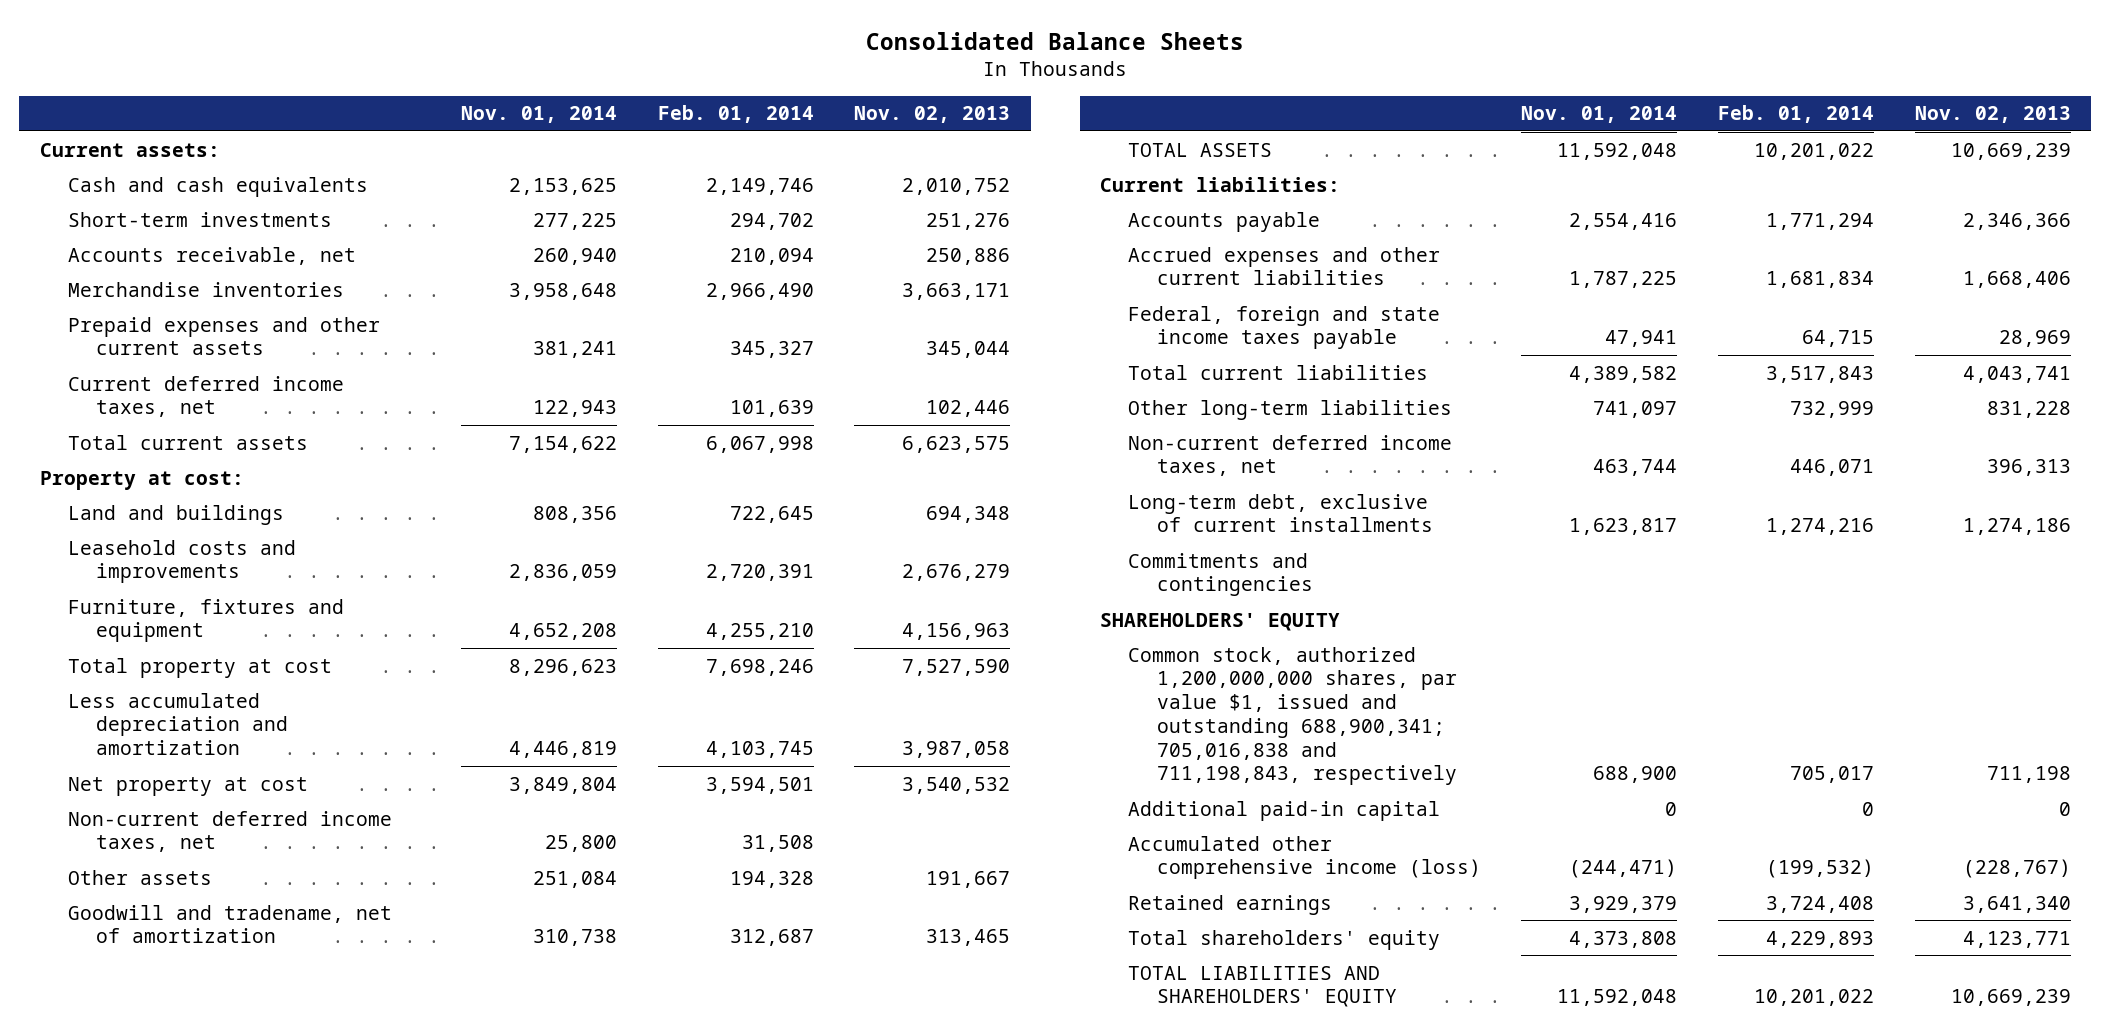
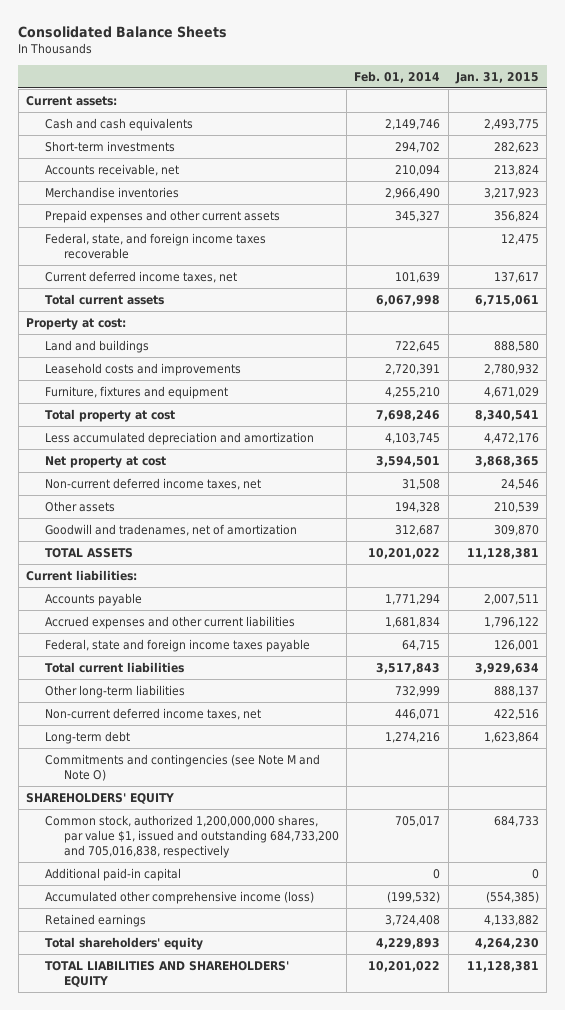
- | Nov. 01, 2014 | Feb. 01, 2014 | Nov. 02, 2013
+ | Feb. 01, 2014 | Jan. 31, 2015
+ Federal, state, and foreign income taxes recoverable | | 12,475
- Goodwill and tradename, net of amortization | 310,738 | 312,687 | 313,465
+ Goodwill and tradenames, net of amortization | 312,687 | 309,870
- Federal, foreign and state income taxes payable | 47,941 | 64,715 | 28,969
+ Federal, state and foreign income taxes payable | 64,715 | 126,001
- Long-term debt, exclusive of current installments | 1,623,817 | 1,274,216 | 1,274,186
- Commitments and contingencies
+ Long-term debt | 1,274,216 | 1,623,864
+ Commitments and contingencies (see Note M and Note O)
- Common stock, authorized 1,200,000,000 shares, par value $1, issued and outstanding 688,900,341; 705,016,838 and 711,198,843, respectively | 688,900 | 705,017 | 711,198
+ Common stock, authorized 1,200,000,000 shares, par value $1, issued and outstanding 684,733,200 and 705,016,838, respectively | 705,017 | 684,733

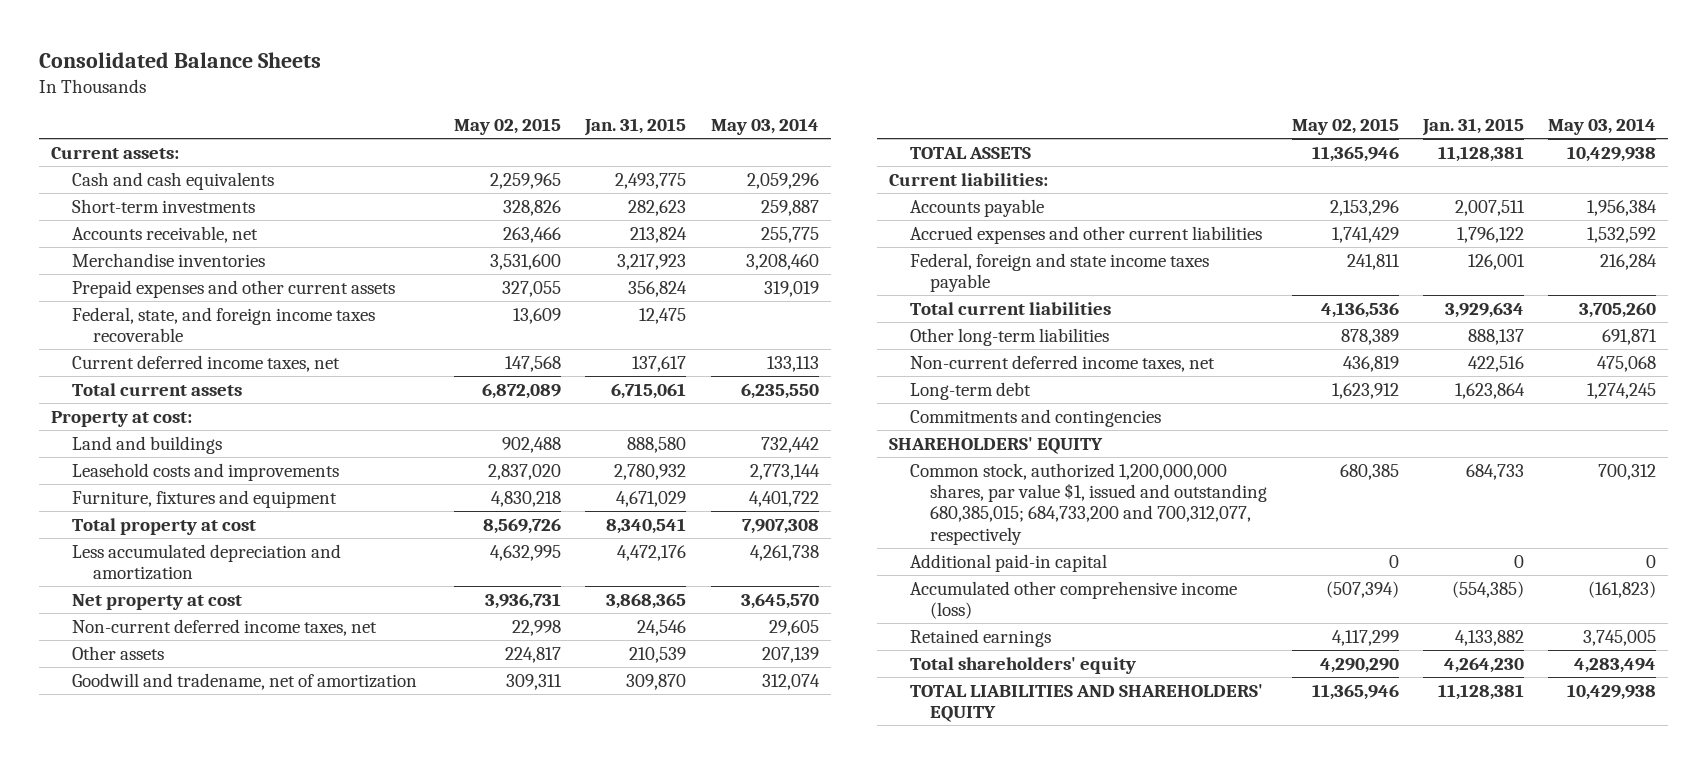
- | Feb. 01, 2014 | Jan. 31, 2015
+ | May 02, 2015 | Jan. 31, 2015 | May 03, 2014
- Goodwill and tradenames, net of amortization | 312,687 | 309,870
+ Goodwill and tradename, net of amortization | 309,311 | 309,870 | 312,074
- Federal, state and foreign income taxes payable | 64,715 | 126,001
+ Federal, foreign and state income taxes payable | 241,811 | 126,001 | 216,284
- Commitments and contingencies (see Note M and Note O)
+ Commitments and contingencies
- Common stock, authorized 1,200,000,000 shares, par value $1, issued and outstanding 684,733,200 and 705,016,838, respectively | 705,017 | 684,733
+ Common stock, authorized 1,200,000,000 shares, par value $1, issued and outstanding 680,385,015; 684,733,200 and 700,312,077, respectively | 680,385 | 684,733 | 700,312

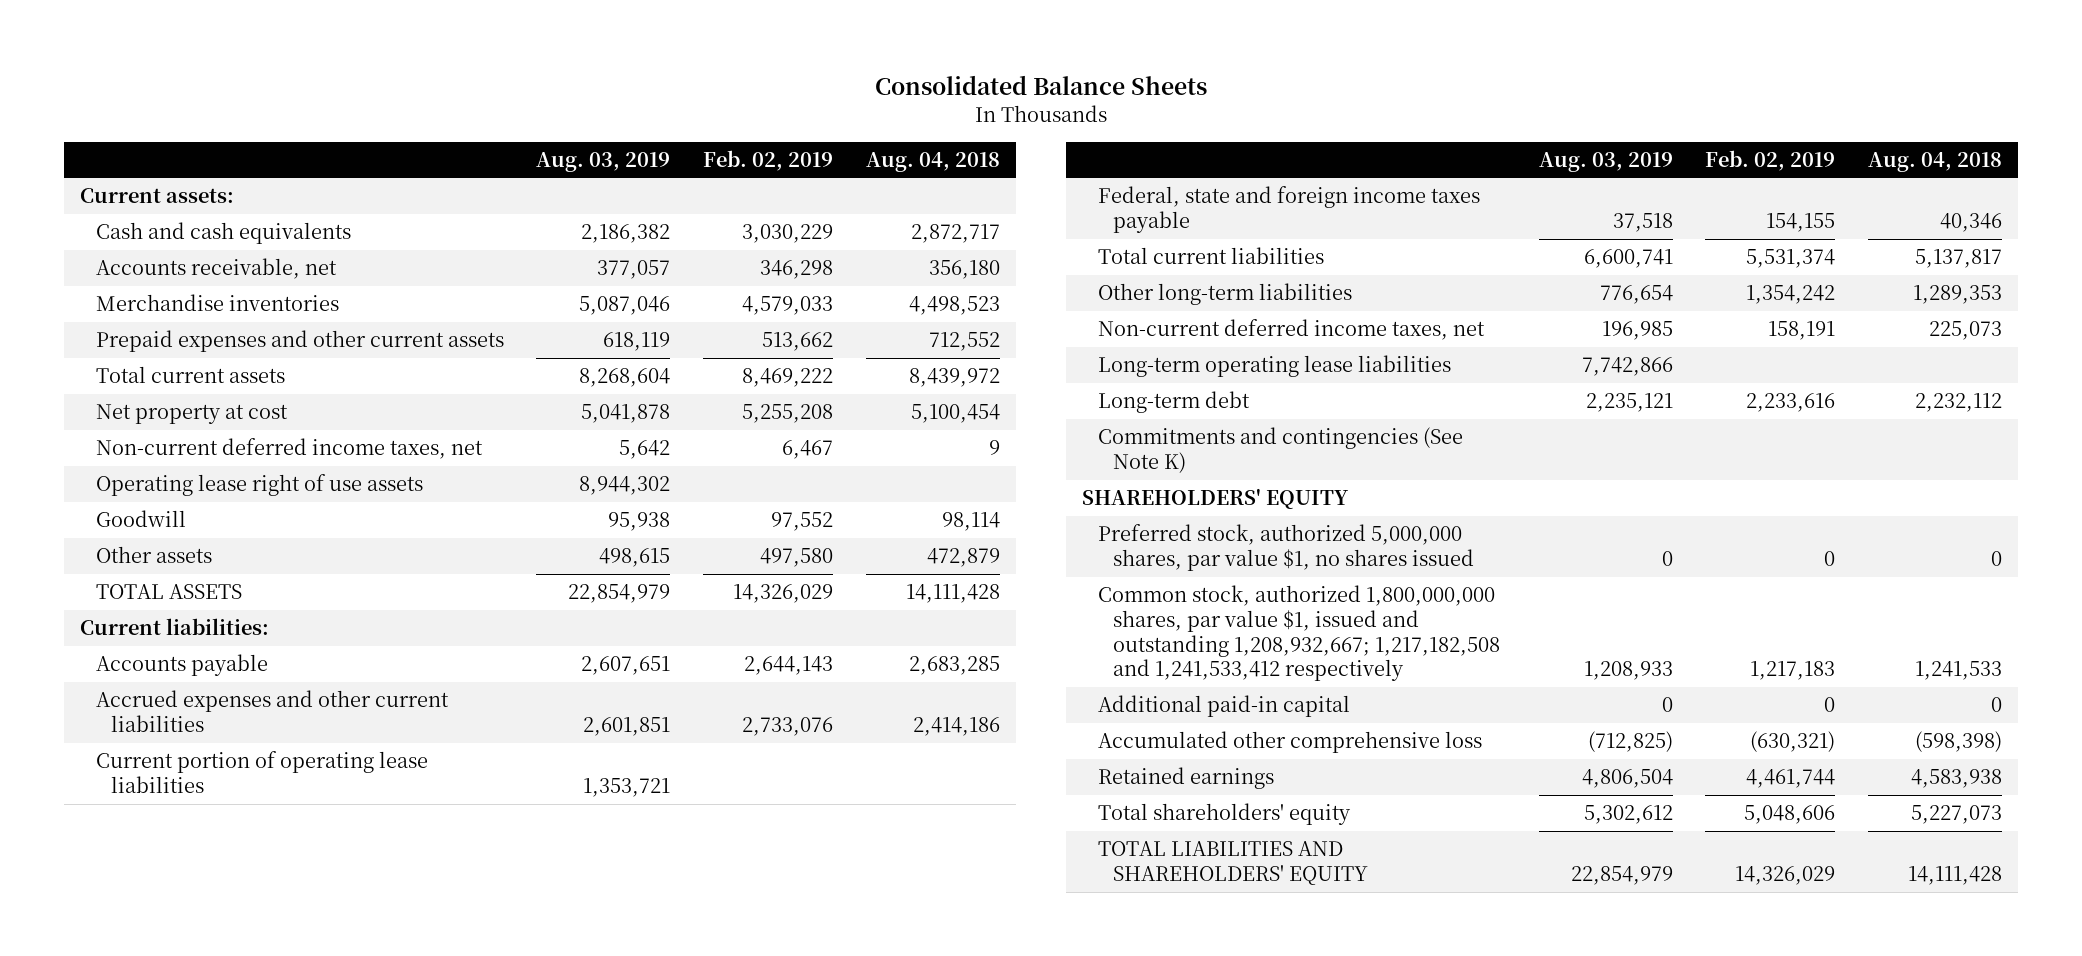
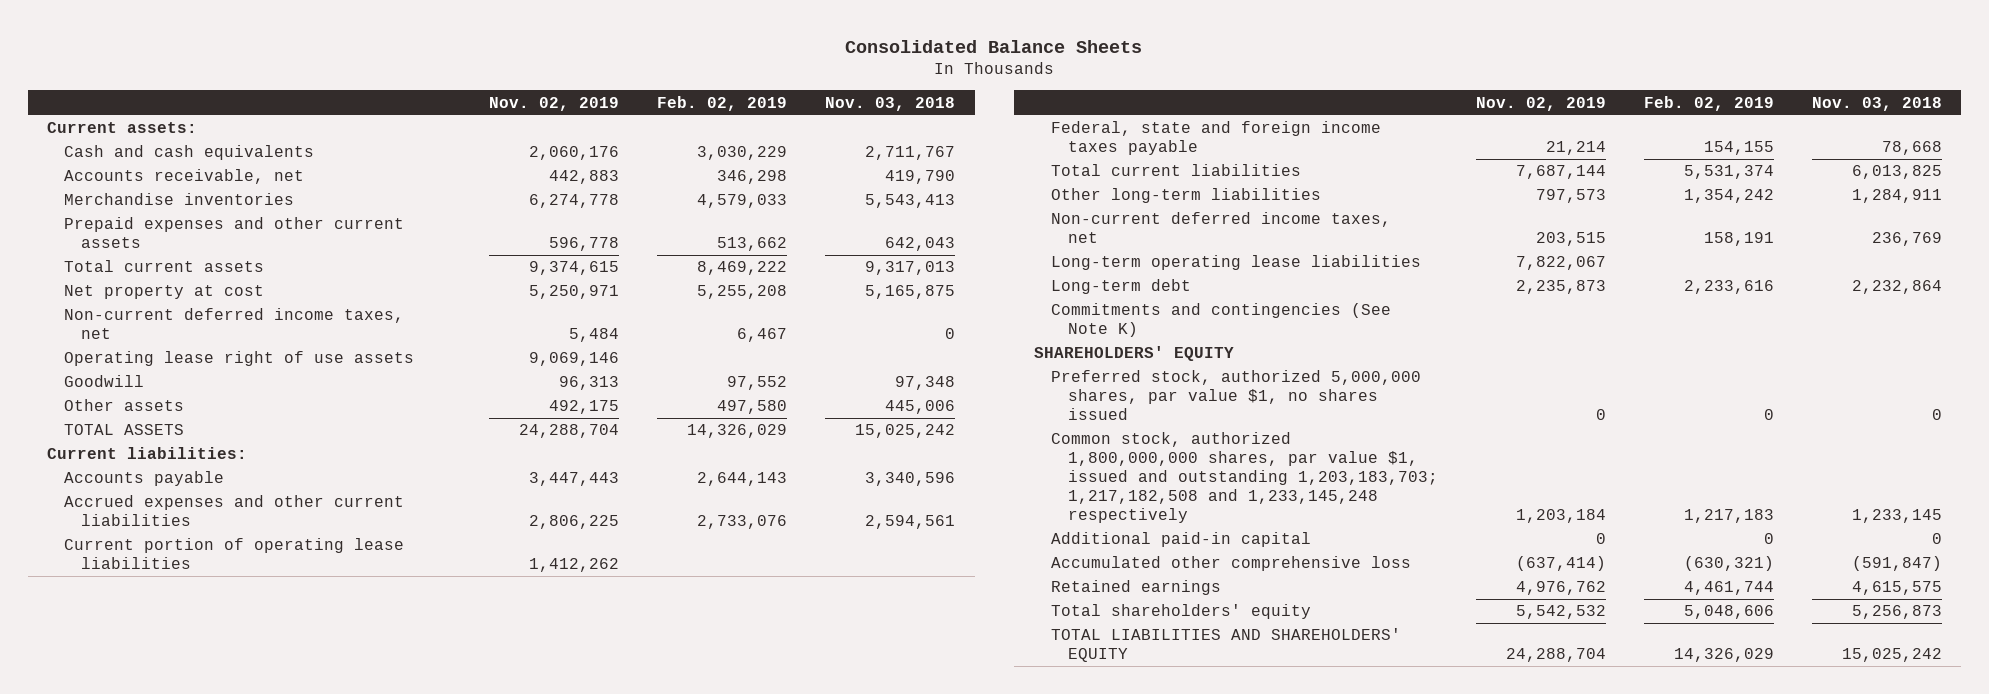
- | Aug. 03, 2019 | Feb. 02, 2019 | Aug. 04, 2018
+ | Nov. 02, 2019 | Feb. 02, 2019 | Nov. 03, 2018
- Common stock, authorized 1,800,000,000 shares, par value $1, issued and outstanding 1,208,932,667; 1,217,182,508 and 1,241,533,412 respectively | 1,208,933 | 1,217,183 | 1,241,533
+ Common stock, authorized 1,800,000,000 shares, par value $1, issued and outstanding 1,203,183,703; 1,217,182,508 and 1,233,145,248 respectively | 1,203,184 | 1,217,183 | 1,233,145

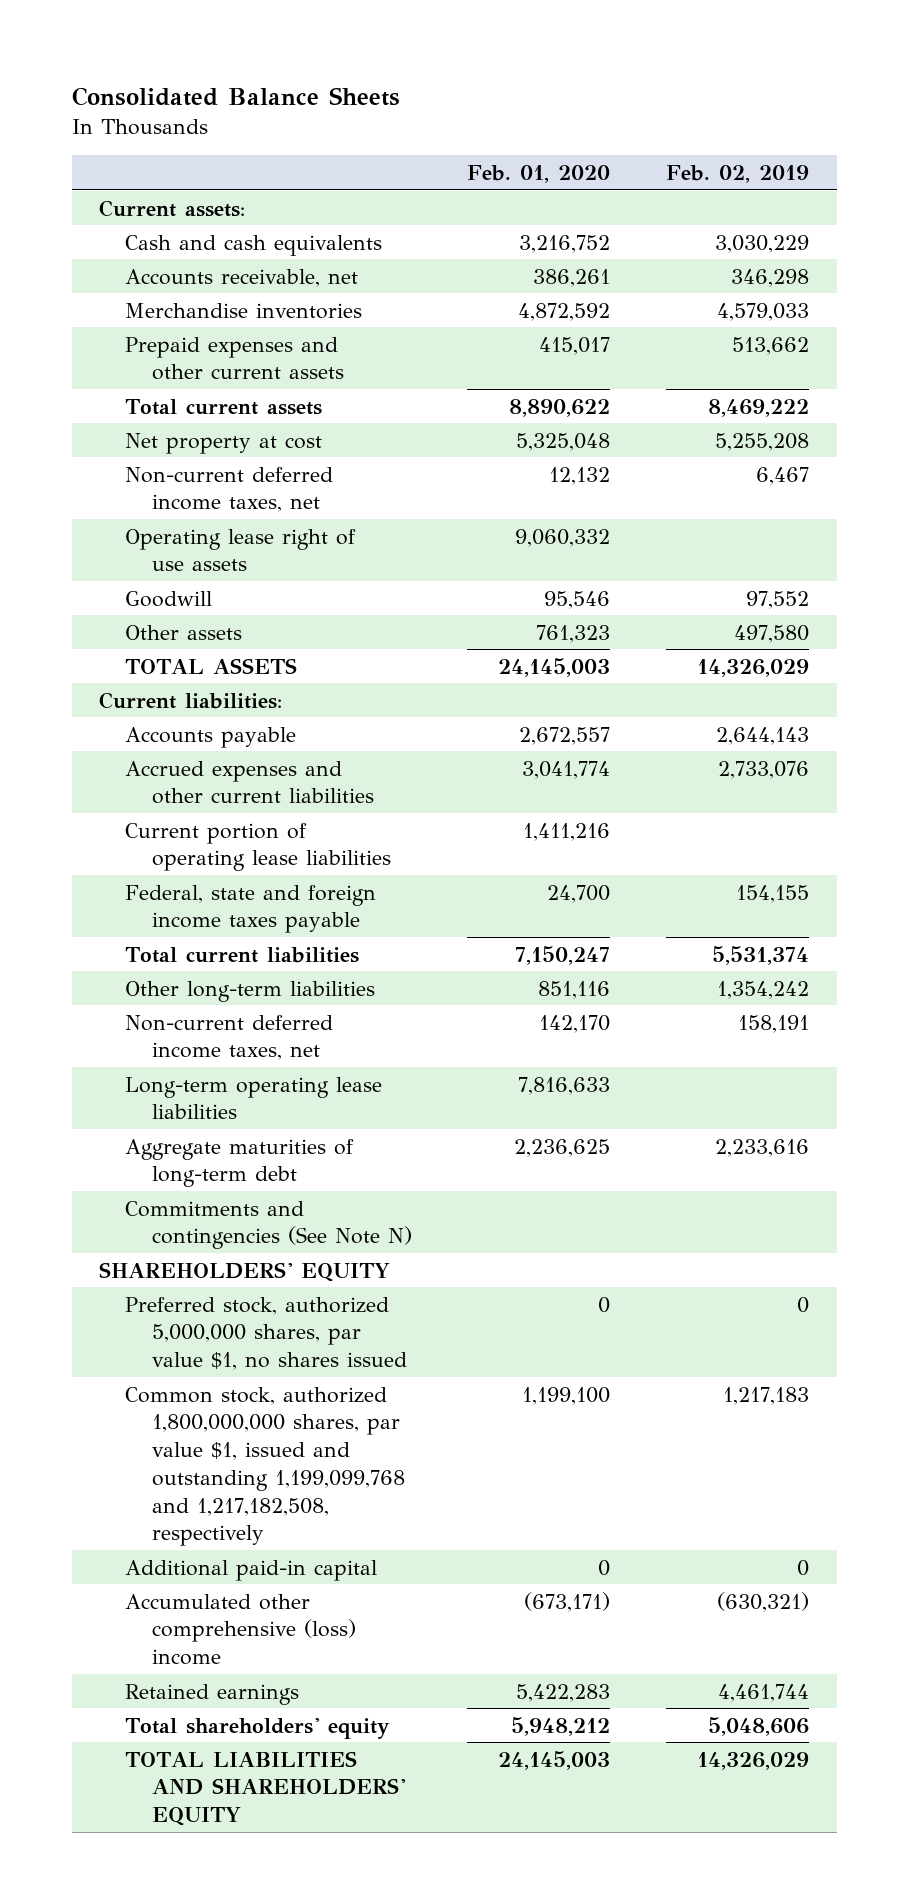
- | Nov. 02, 2019 | Feb. 02, 2019 | Nov. 03, 2018
+ | Feb. 01, 2020 | Feb. 02, 2019
- Long-term debt | 2,235,873 | 2,233,616 | 2,232,864
- Commitments and contingencies (See Note K)
+ Aggregate maturities of long-term debt | 2,236,625 | 2,233,616
+ Commitments and contingencies (See Note N)
- Common stock, authorized 1,800,000,000 shares, par value $1, issued and outstanding 1,203,183,703; 1,217,182,508 and 1,233,145,248 respectively | 1,203,184 | 1,217,183 | 1,233,145
+ Common stock, authorized 1,800,000,000 shares, par value $1, issued and outstanding 1,199,099,768 and 1,217,182,508, respectively | 1,199,100 | 1,217,183
- Accumulated other comprehensive loss | (637,414) | (630,321) | (591,847)
+ Accumulated other comprehensive (loss) income | (673,171) | (630,321)

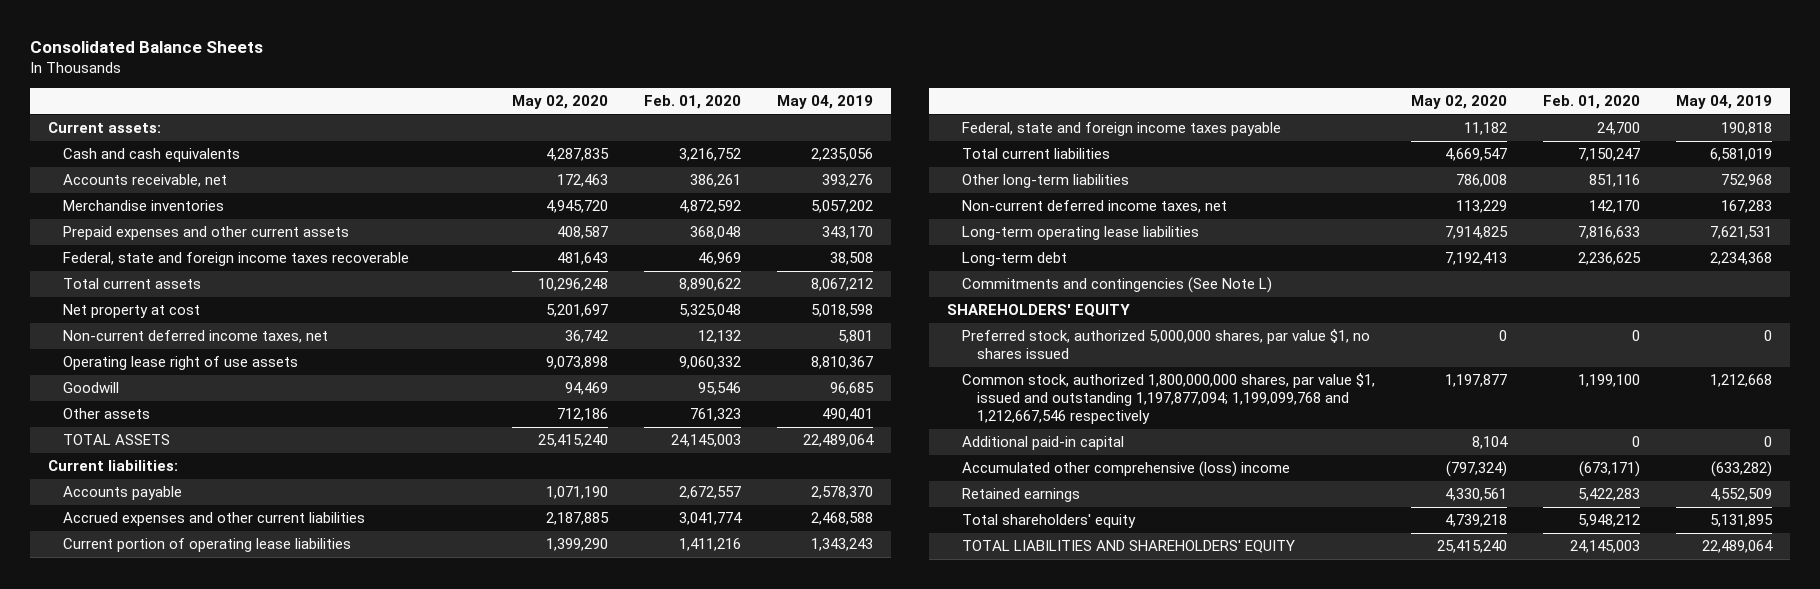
- | Feb. 01, 2020 | Feb. 02, 2019
+ | May 02, 2020 | Feb. 01, 2020 | May 04, 2019
- Prepaid expenses and other current assets | 415,017 | 513,662
+ Prepaid expenses and other current assets | 408,587 | 368,048 | 343,170
+ Federal, state and foreign income taxes recoverable | 481,643 | 46,969 | 38,508
- Aggregate maturities of long-term debt | 2,236,625 | 2,233,616
- Commitments and contingencies (See Note N)
+ Long-term debt | 7,192,413 | 2,236,625 | 2,234,368
+ Commitments and contingencies (See Note L)
- Common stock, authorized 1,800,000,000 shares, par value $1, issued and outstanding 1,199,099,768 and 1,217,182,508, respectively | 1,199,100 | 1,217,183
+ Common stock, authorized 1,800,000,000 shares, par value $1, issued and outstanding 1,197,877,094; 1,199,099,768 and 1,212,667,546 respectively | 1,197,877 | 1,199,100 | 1,212,668

